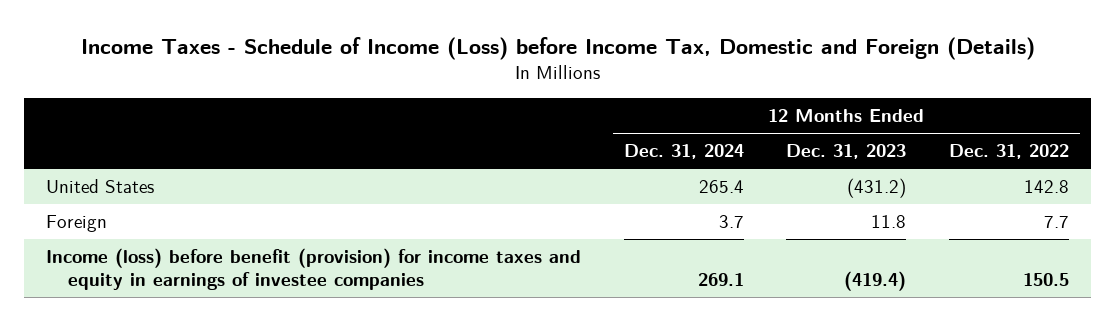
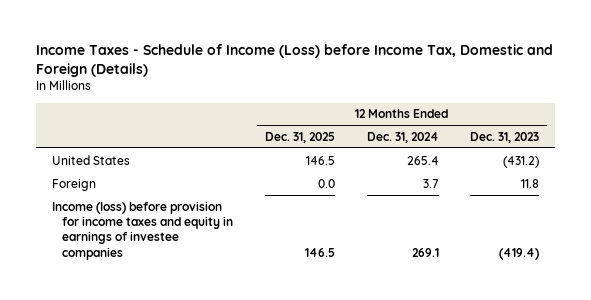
- | 12 Months Ended Dec. 31, 2024 | 12 Months Ended Dec. 31, 2023 | 12 Months Ended Dec. 31, 2022
+ | 12 Months Ended Dec. 31, 2025 | 12 Months Ended Dec. 31, 2024 | 12 Months Ended Dec. 31, 2023
- Income (loss) before benefit (provision) for income taxes and equity in earnings of investee companies | 269.1 | (419.4) | 150.5
+ Income (loss) before provision for income taxes and equity in earnings of investee companies | 146.5 | 269.1 | (419.4)

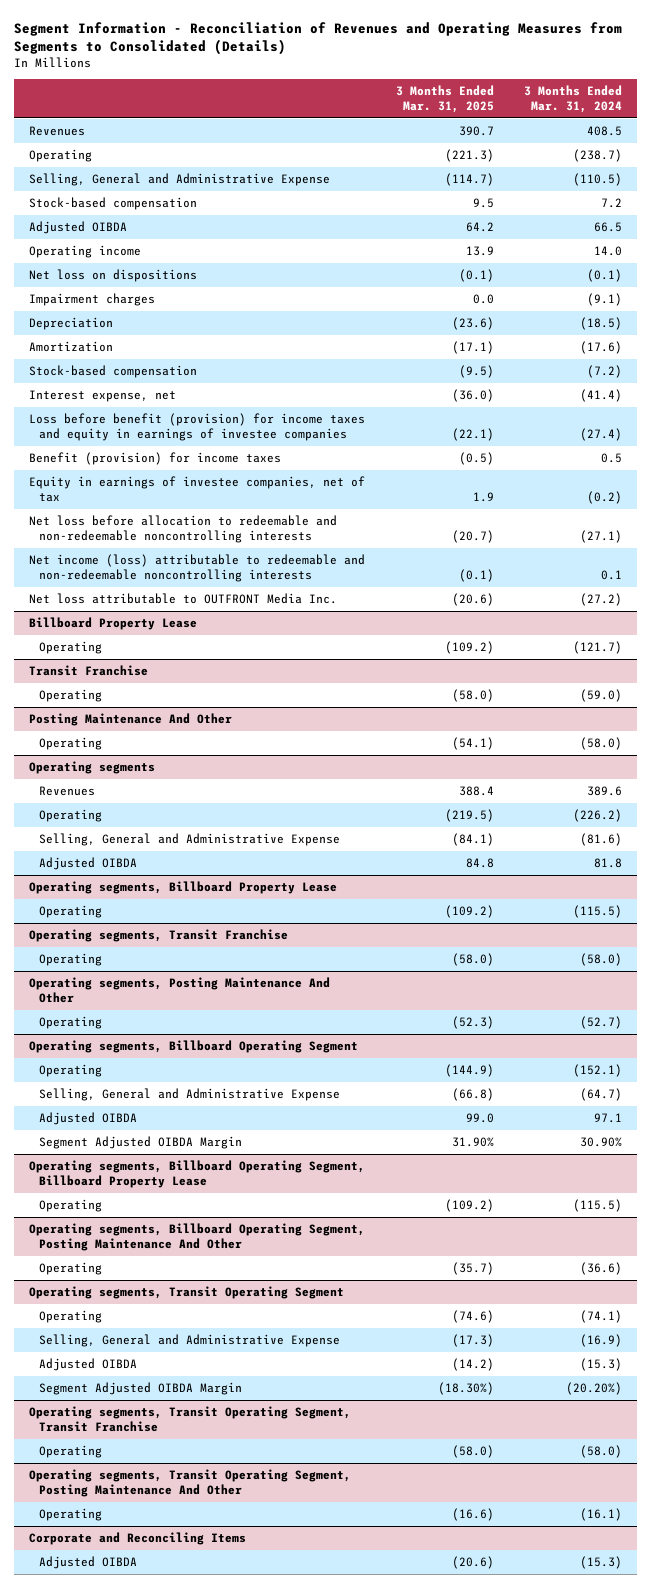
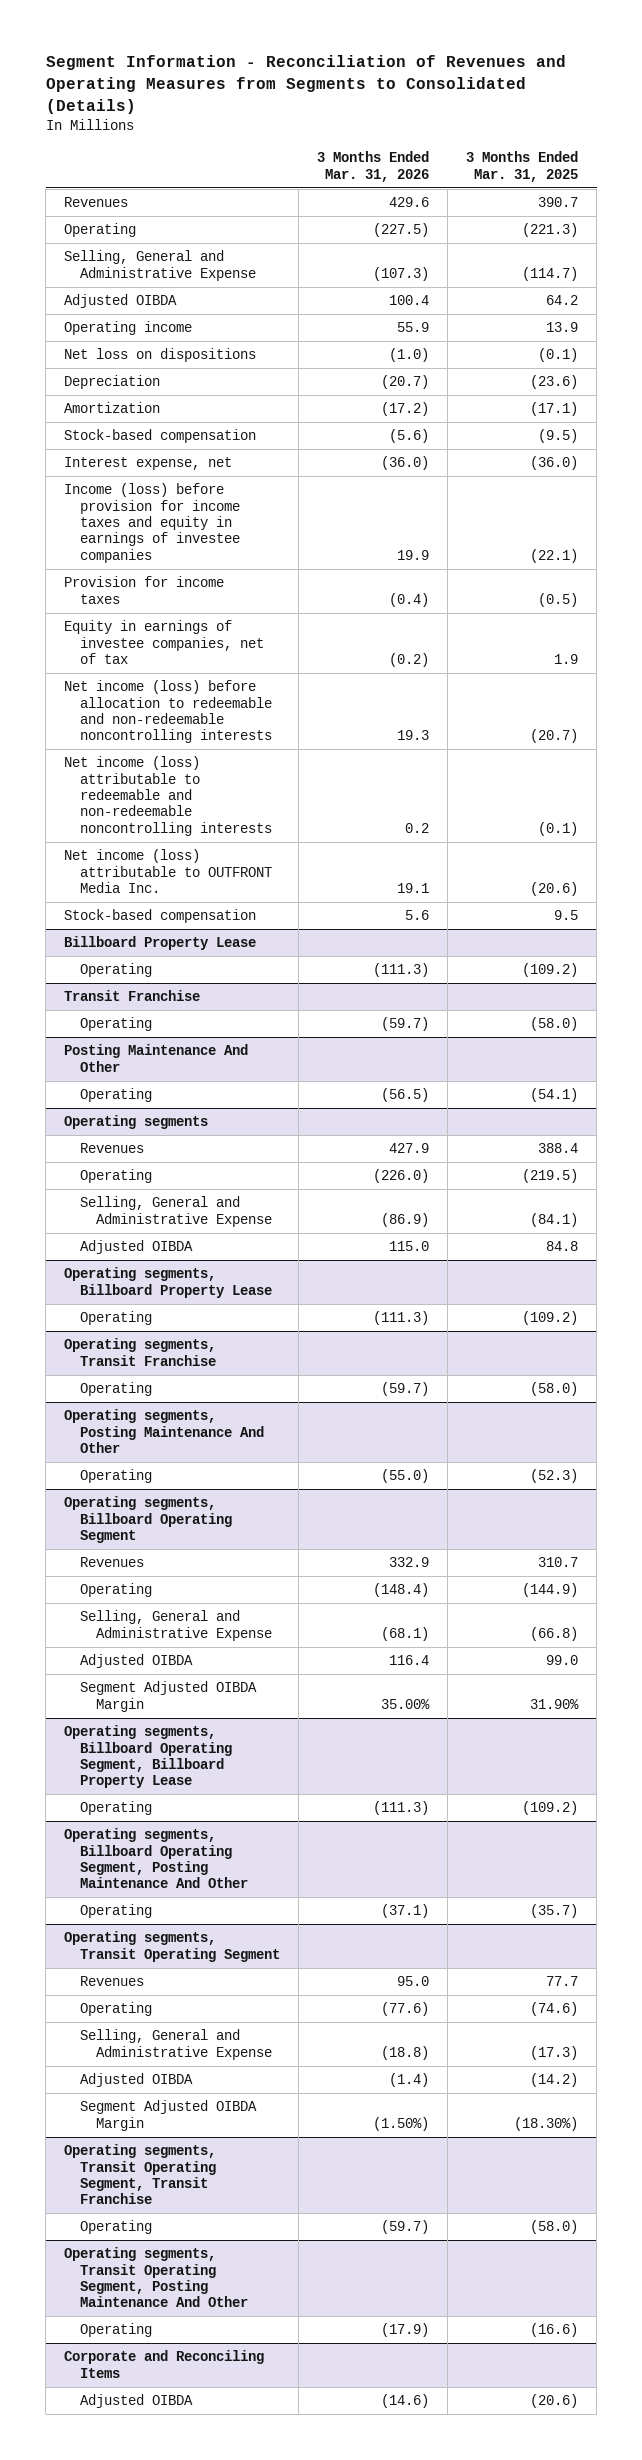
- | 3 Months Ended Mar. 31, 2025 | 3 Months Ended Mar. 31, 2024
+ | 3 Months Ended Mar. 31, 2026 | 3 Months Ended Mar. 31, 2025
- Impairment charges | 0.0 | (9.1)
- Loss before benefit (provision) for income taxes and equity in earnings of investee companies | (22.1) | (27.4)
- Benefit (provision) for income taxes | (0.5) | 0.5
+ Income (loss) before provision for income taxes and equity in earnings of investee companies | 19.9 | (22.1)
+ Provision for income taxes | (0.4) | (0.5)
- Net loss before allocation to redeemable and non-redeemable noncontrolling interests | (20.7) | (27.1)
+ Net income (loss) before allocation to redeemable and non-redeemable noncontrolling interests | 19.3 | (20.7)
- Net loss attributable to OUTFRONT Media Inc. | (20.6) | (27.2)
+ Net income (loss) attributable to OUTFRONT Media Inc. | 19.1 | (20.6)
moved down: Stock-based compensation | 5.6 | 9.5
@ Operating segments, Billboard Operating Segment
+ Revenues | 332.9 | 310.7
@ Operating segments, Transit Operating Segment
+ Revenues | 95.0 | 77.7

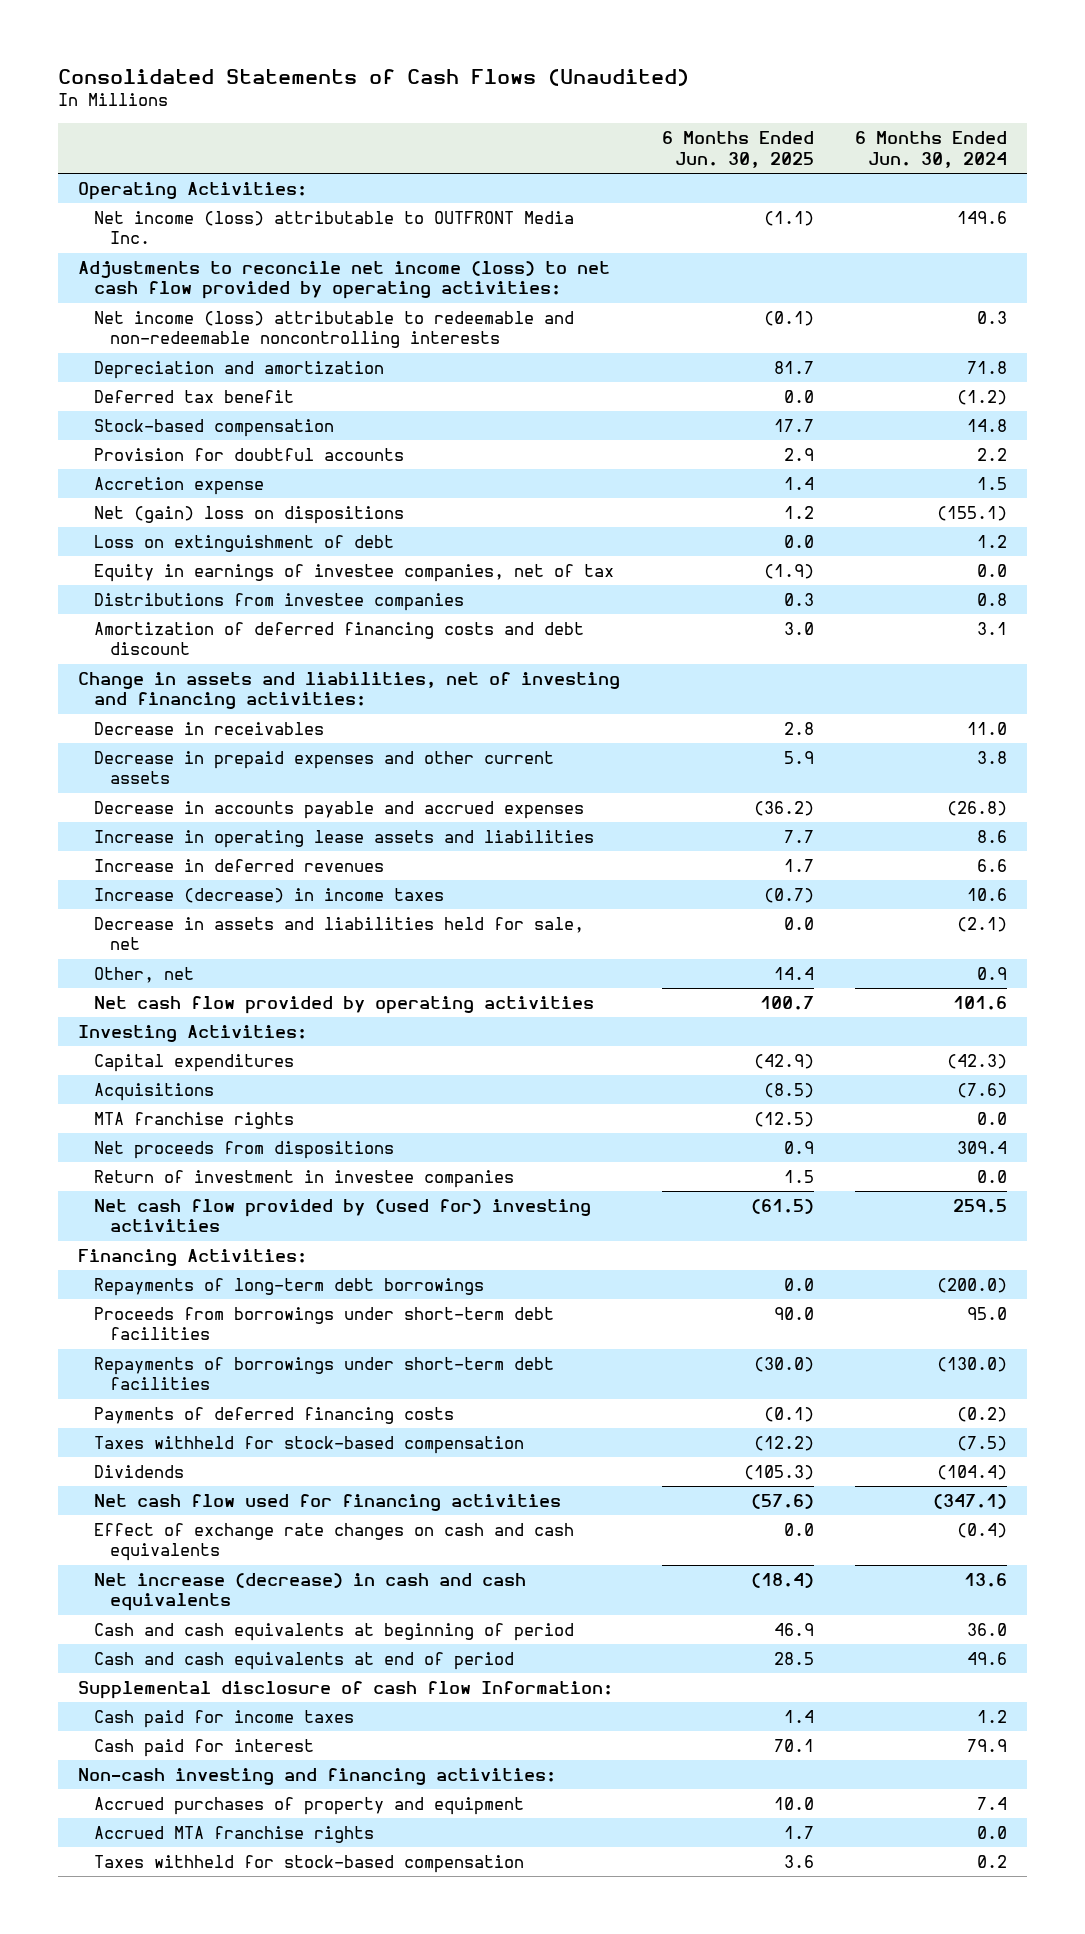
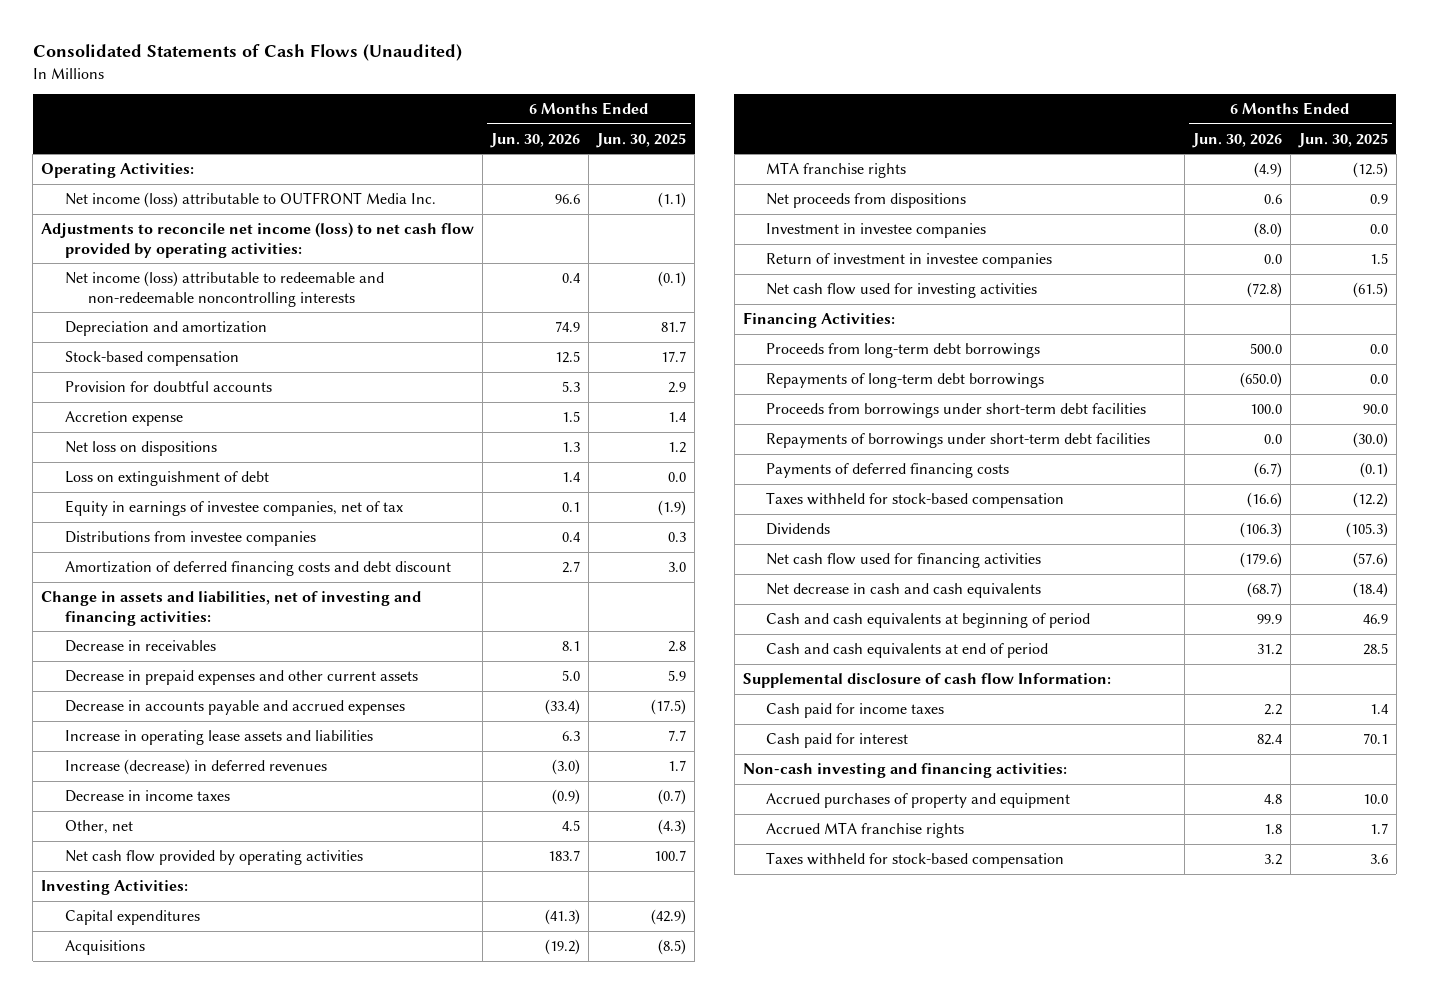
- | 6 Months Ended Jun. 30, 2025 | 6 Months Ended Jun. 30, 2024
+ | 6 Months Ended Jun. 30, 2026 | 6 Months Ended Jun. 30, 2025
- Deferred tax benefit | 0.0 | (1.2)
- Net (gain) loss on dispositions | 1.2 | (155.1)
+ Net loss on dispositions | 1.3 | 1.2
- Decrease in accounts payable and accrued expenses | (36.2) | (26.8)
+ Decrease in accounts payable and accrued expenses | (33.4) | (17.5)
- Increase in deferred revenues | 1.7 | 6.6
- Increase (decrease) in income taxes | (0.7) | 10.6
- Decrease in assets and liabilities held for sale, net | 0.0 | (2.1)
- Other, net | 14.4 | 0.9
+ Increase (decrease) in deferred revenues | (3.0) | 1.7
+ Decrease in income taxes | (0.9) | (0.7)
+ Other, net | 4.5 | (4.3)
+ Investment in investee companies | (8.0) | 0.0
- Net cash flow provided by (used for) investing activities | (61.5) | 259.5
+ Net cash flow used for investing activities | (72.8) | (61.5)
+ Proceeds from long-term debt borrowings | 500.0 | 0.0
- Effect of exchange rate changes on cash and cash equivalents | 0.0 | (0.4)
- Net increase (decrease) in cash and cash equivalents | (18.4) | 13.6
+ Net decrease in cash and cash equivalents | (68.7) | (18.4)

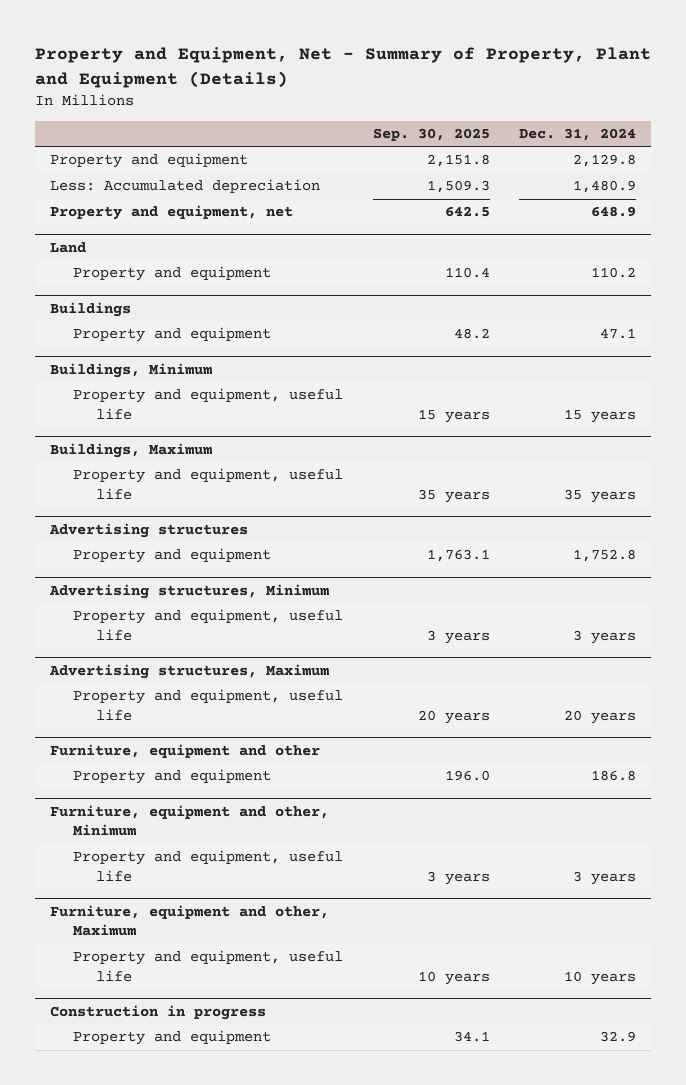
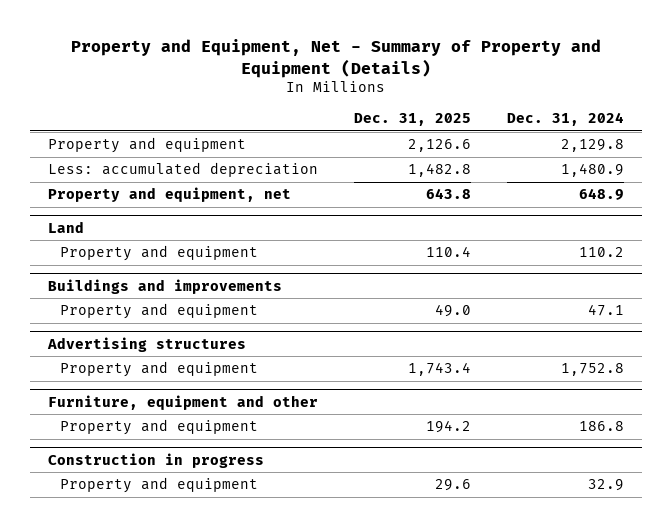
- Property and Equipment, Net - Summary of Property, Plant and Equipment (Details)
+ Property and Equipment, Net - Summary of Property and Equipment (Details)
- | Sep. 30, 2025 | Dec. 31, 2024
+ | Dec. 31, 2025 | Dec. 31, 2024
- Less: Accumulated depreciation | 1,509.3 | 1,480.9
+ Less: accumulated depreciation | 1,482.8 | 1,480.9
- Buildings
+ Buildings and improvements
- Buildings, Minimum
- Property and equipment, useful life | 15 years | 15 years
- Buildings, Maximum
- Property and equipment, useful life | 35 years | 35 years
- Advertising structures, Minimum
- Property and equipment, useful life | 3 years | 3 years
- Advertising structures, Maximum
- Property and equipment, useful life | 20 years | 20 years
- Furniture, equipment and other, Minimum
- Property and equipment, useful life | 3 years | 3 years
- Furniture, equipment and other, Maximum
- Property and equipment, useful life | 10 years | 10 years

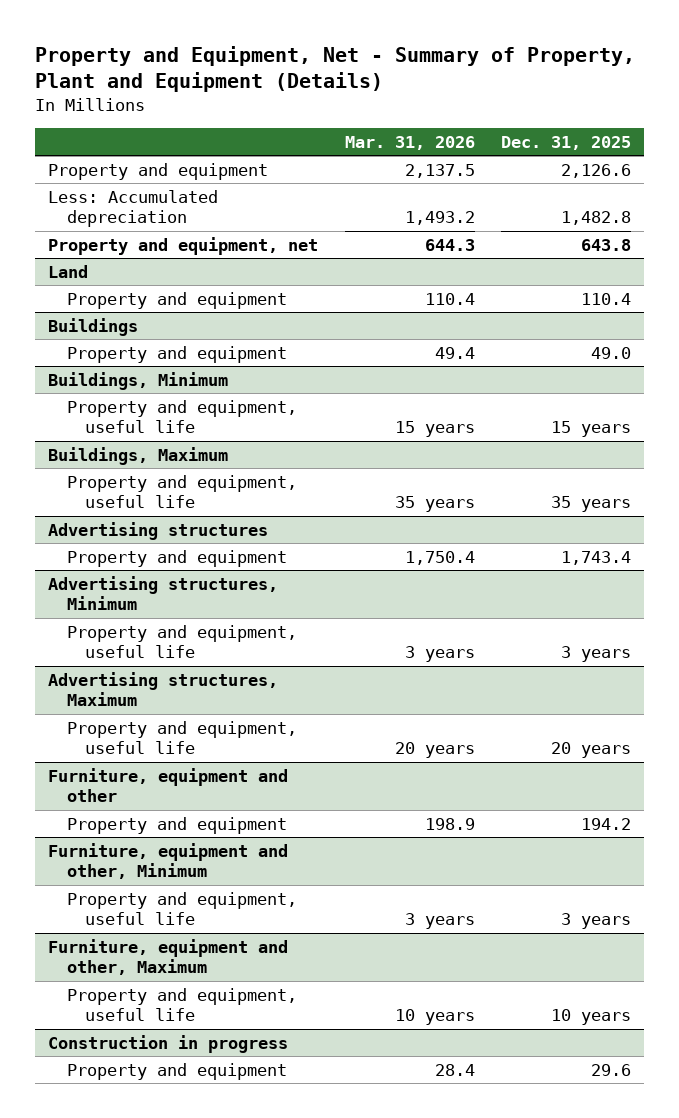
- Property and Equipment, Net - Summary of Property and Equipment (Details)
+ Property and Equipment, Net - Summary of Property, Plant and Equipment (Details)
- | Dec. 31, 2025 | Dec. 31, 2024
+ | Mar. 31, 2026 | Dec. 31, 2025
- Less: accumulated depreciation | 1,482.8 | 1,480.9
+ Less: Accumulated depreciation | 1,493.2 | 1,482.8
- Buildings and improvements
+ Buildings
+ Buildings, Minimum
+ Property and equipment, useful life | 15 years | 15 years
+ Buildings, Maximum
+ Property and equipment, useful life | 35 years | 35 years
+ Advertising structures, Minimum
+ Property and equipment, useful life | 3 years | 3 years
+ Advertising structures, Maximum
+ Property and equipment, useful life | 20 years | 20 years
+ Furniture, equipment and other, Minimum
+ Property and equipment, useful life | 3 years | 3 years
+ Furniture, equipment and other, Maximum
+ Property and equipment, useful life | 10 years | 10 years

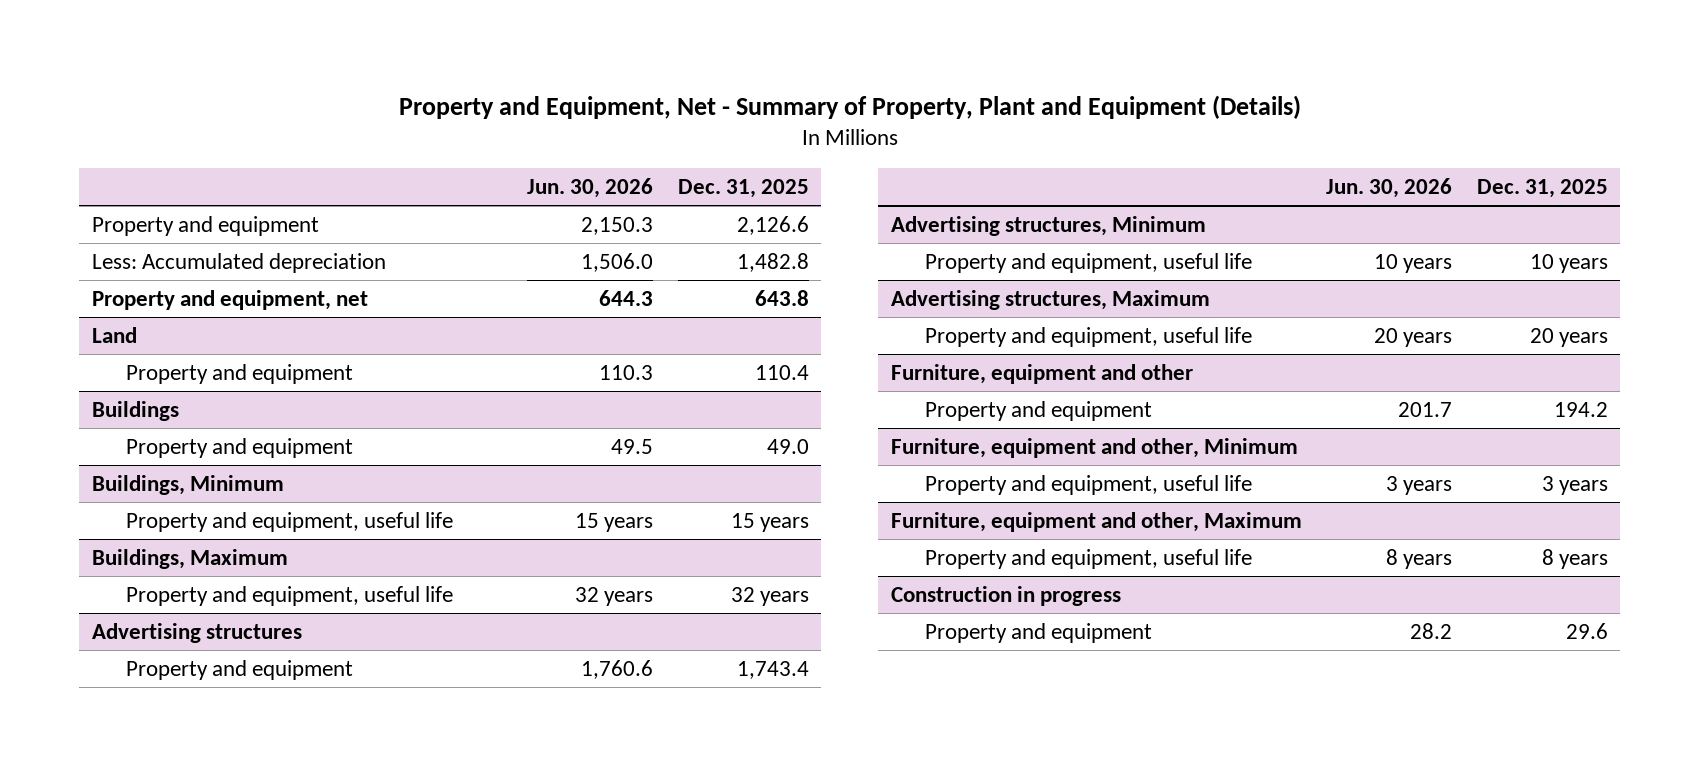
- | Mar. 31, 2026 | Dec. 31, 2025
+ | Jun. 30, 2026 | Dec. 31, 2025
@ Buildings, Maximum
- Property and equipment, useful life | 35 years | 35 years
+ Property and equipment, useful life | 32 years | 32 years
@ Advertising structures, Minimum
- Property and equipment, useful life | 3 years | 3 years
+ Property and equipment, useful life | 10 years | 10 years
@ Furniture, equipment and other, Maximum
- Property and equipment, useful life | 10 years | 10 years
+ Property and equipment, useful life | 8 years | 8 years

